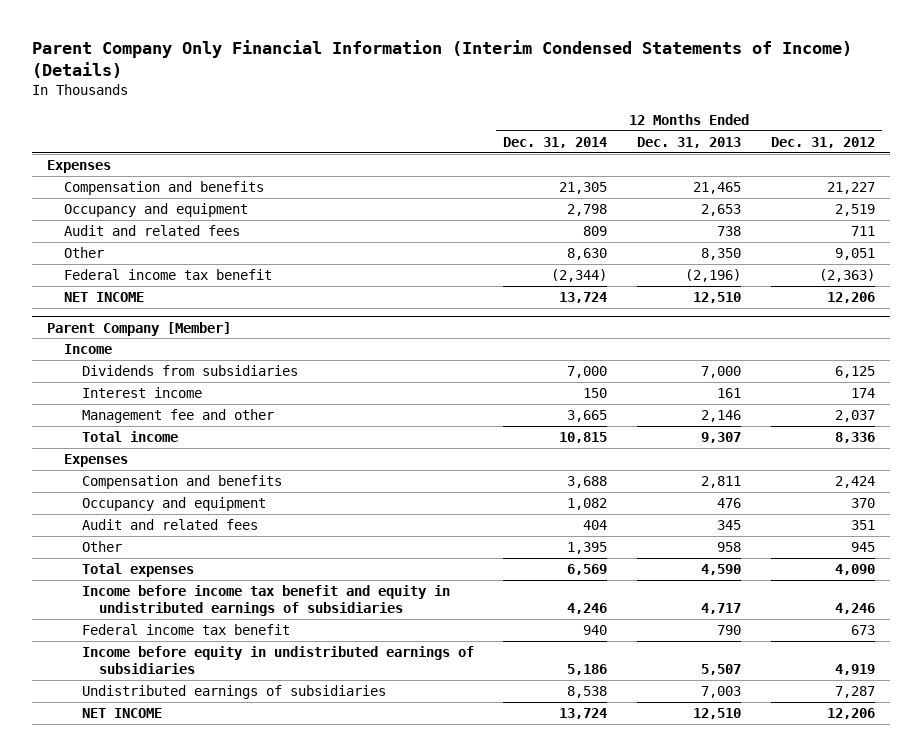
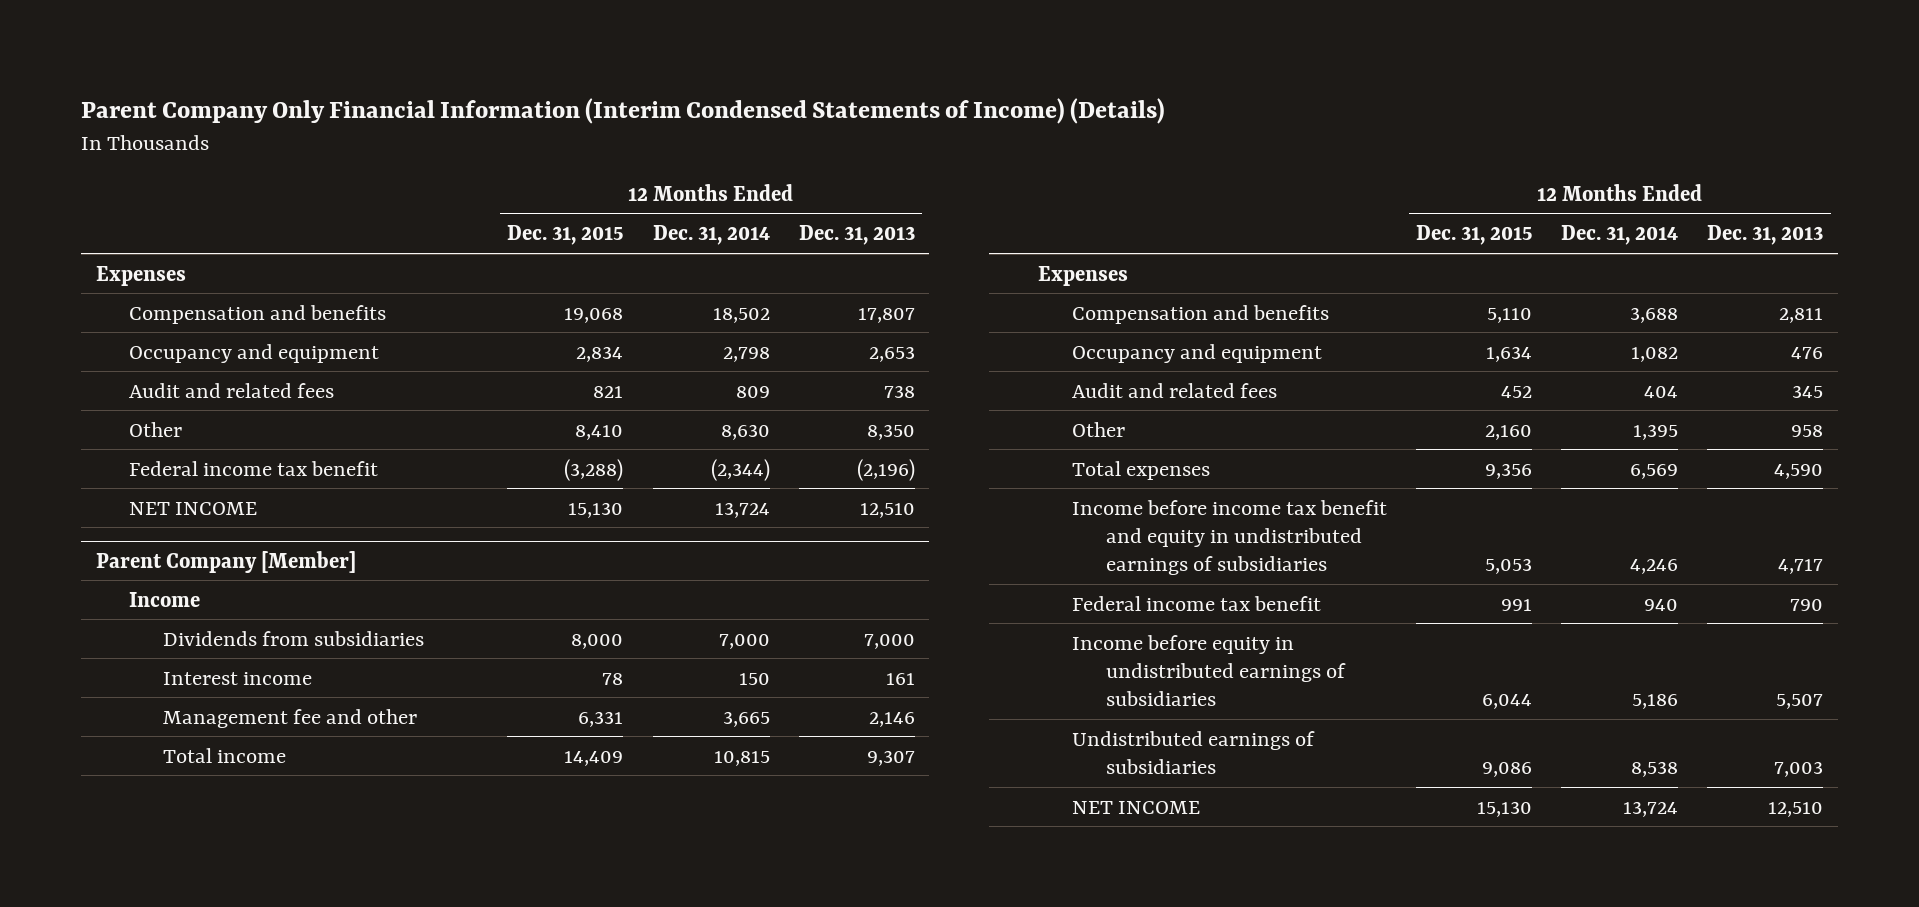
- | 12 Months Ended Dec. 31, 2014 | 12 Months Ended Dec. 31, 2013 | 12 Months Ended Dec. 31, 2012
+ | 12 Months Ended Dec. 31, 2015 | 12 Months Ended Dec. 31, 2014 | 12 Months Ended Dec. 31, 2013
- Compensation and benefits | 21,305 | 21,465 | 21,227
+ Compensation and benefits | 19,068 | 18,502 | 17,807

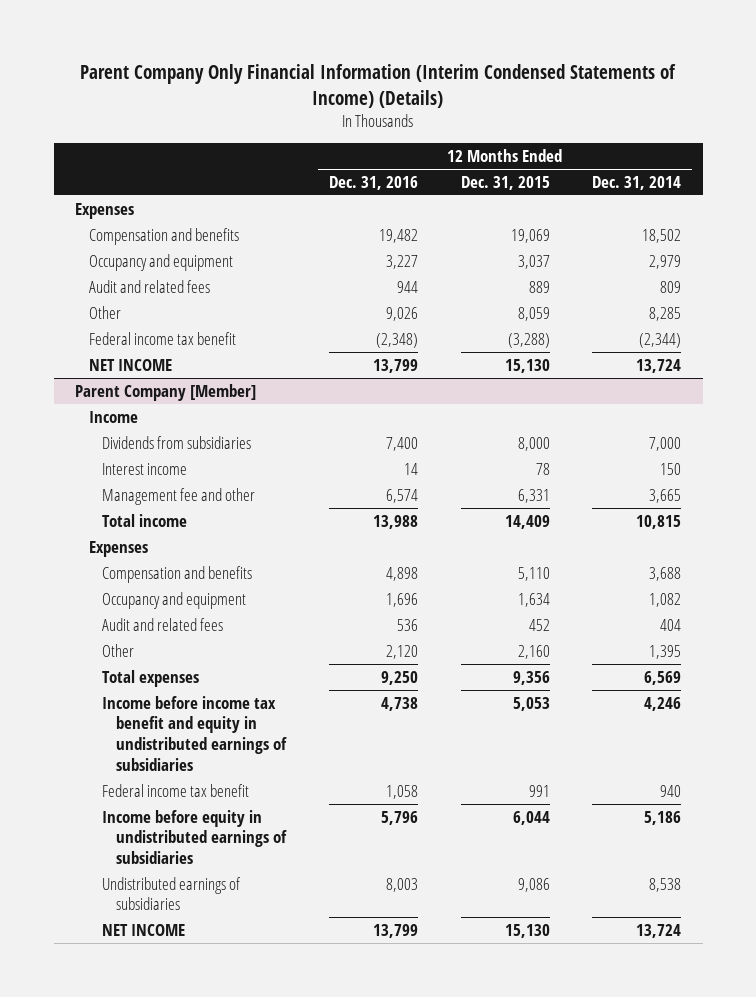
- | 12 Months Ended Dec. 31, 2015 | 12 Months Ended Dec. 31, 2014 | 12 Months Ended Dec. 31, 2013
+ | 12 Months Ended Dec. 31, 2016 | 12 Months Ended Dec. 31, 2015 | 12 Months Ended Dec. 31, 2014
- Compensation and benefits | 19,068 | 18,502 | 17,807
- Occupancy and equipment | 2,834 | 2,798 | 2,653
- Audit and related fees | 821 | 809 | 738
- Other | 8,410 | 8,630 | 8,350
+ Compensation and benefits | 19,482 | 19,069 | 18,502
+ Occupancy and equipment | 3,227 | 3,037 | 2,979
+ Audit and related fees | 944 | 889 | 809
+ Other | 9,026 | 8,059 | 8,285

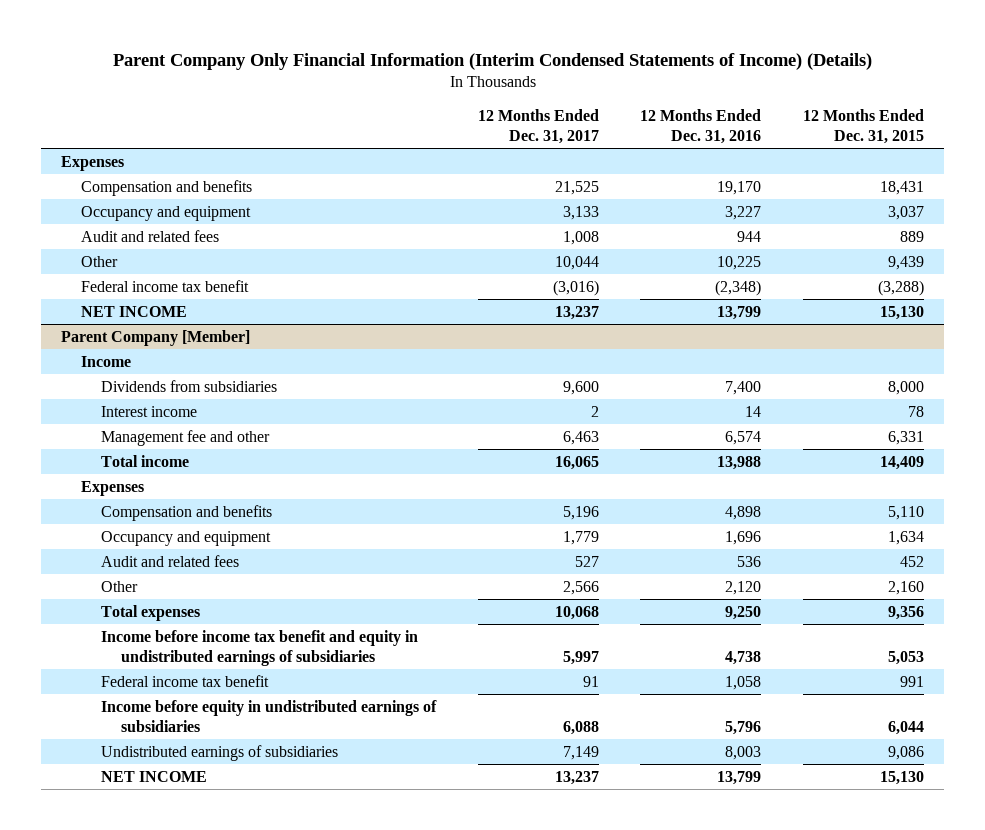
- | 12 Months Ended Dec. 31, 2016 | 12 Months Ended Dec. 31, 2015 | 12 Months Ended Dec. 31, 2014
+ | 12 Months Ended Dec. 31, 2017 | 12 Months Ended Dec. 31, 2016 | 12 Months Ended Dec. 31, 2015
- Compensation and benefits | 19,482 | 19,069 | 18,502
+ Compensation and benefits | 21,525 | 19,170 | 18,431
- Other | 9,026 | 8,059 | 8,285
+ Other | 10,044 | 10,225 | 9,439

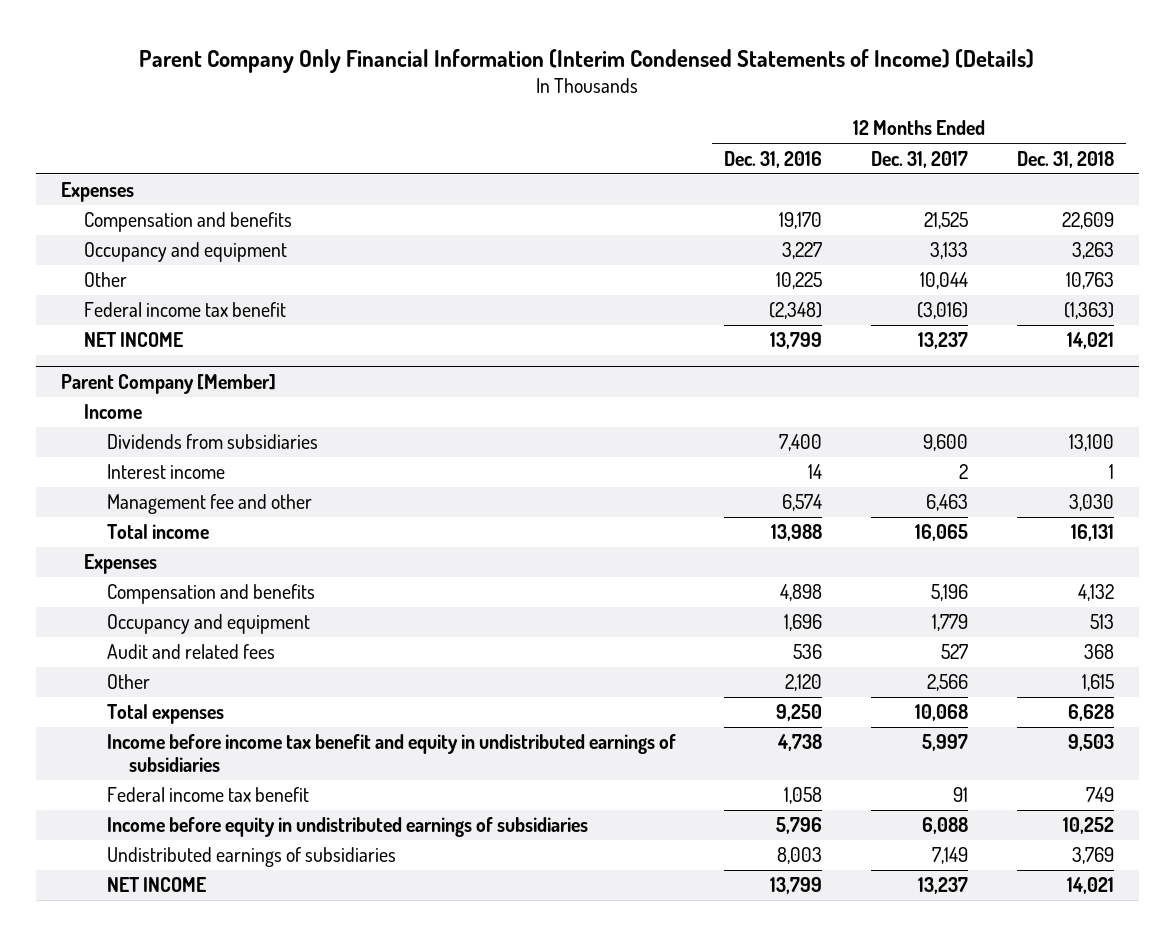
- | 12 Months Ended Dec. 31, 2017 | 12 Months Ended Dec. 31, 2016 | 12 Months Ended Dec. 31, 2015
+ | 12 Months Ended Dec. 31, 2016 | 12 Months Ended Dec. 31, 2017 | 12 Months Ended Dec. 31, 2018
- Audit and related fees | 1,008 | 944 | 889

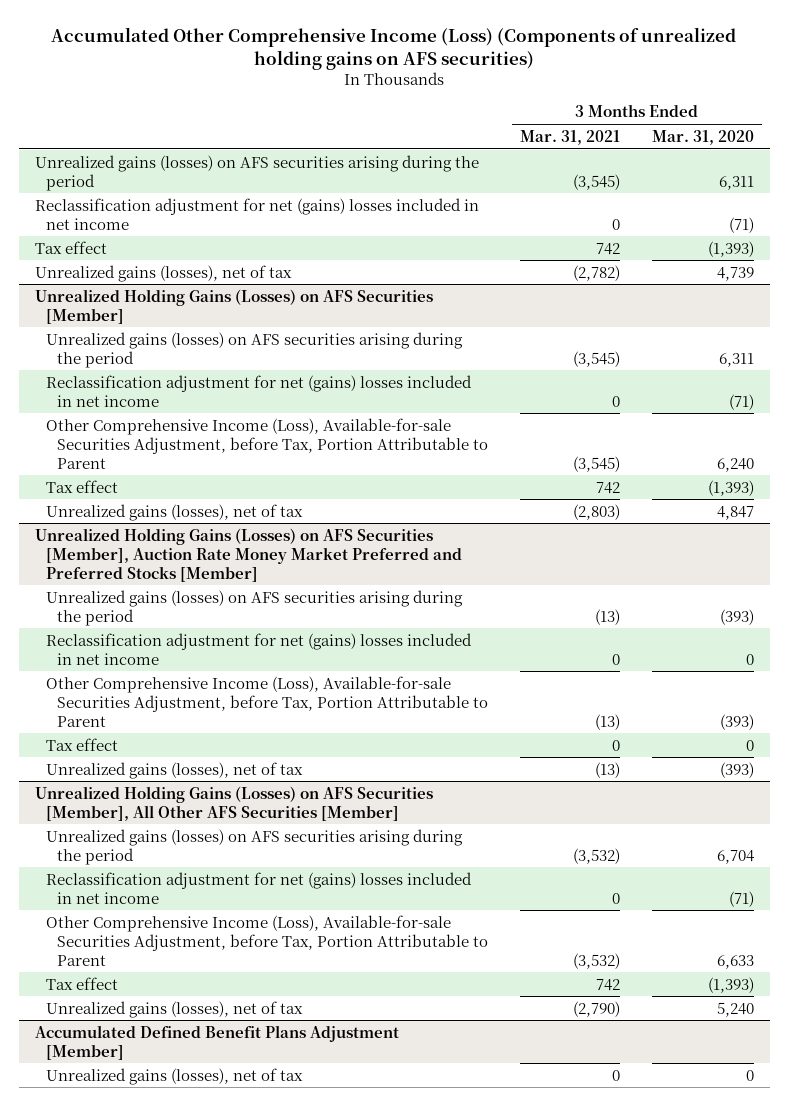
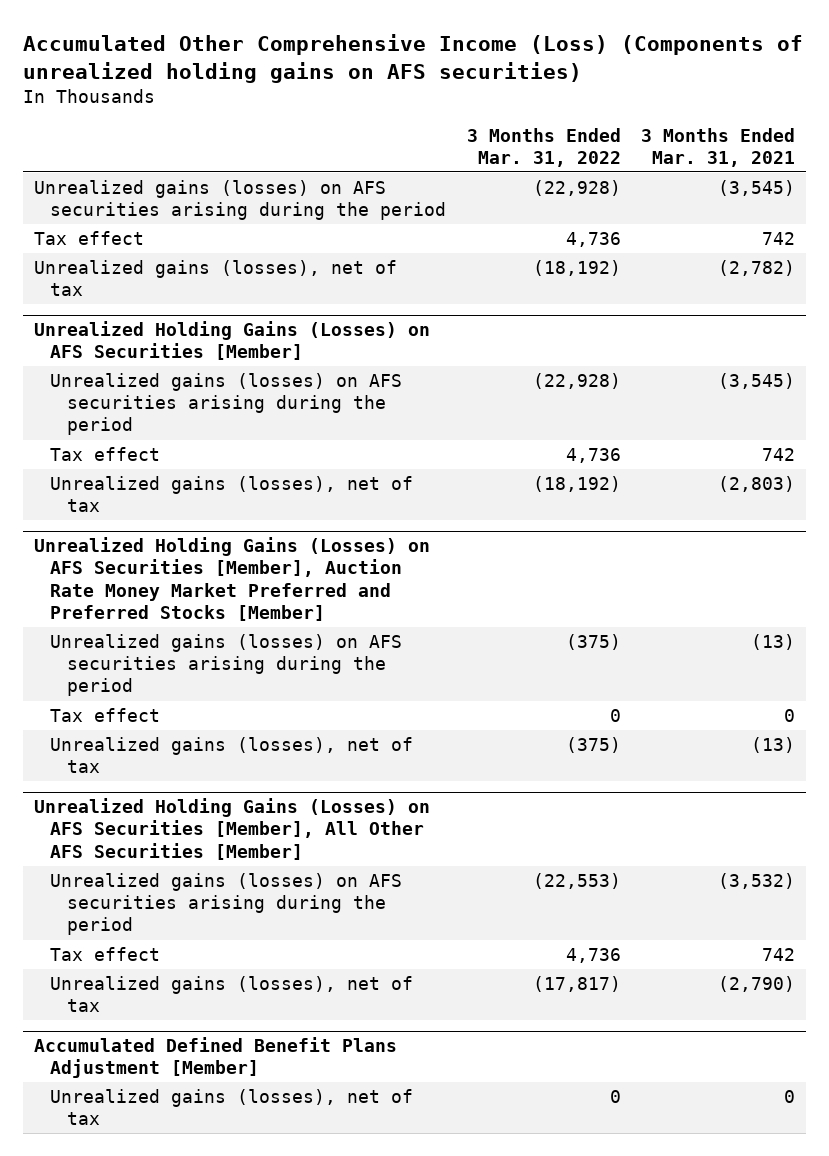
- | 3 Months Ended Mar. 31, 2021 | 3 Months Ended Mar. 31, 2020
+ | 3 Months Ended Mar. 31, 2022 | 3 Months Ended Mar. 31, 2021
- Reclassification adjustment for net (gains) losses included in net income | 0 | (71)
@ Unrealized Holding Gains (Losses) on AFS Securities [Member]
- Reclassification adjustment for net (gains) losses included in net income | 0 | (71)
- Other Comprehensive Income (Loss), Available-for-sale Securities Adjustment, before Tax, Portion Attributable to Parent | (3,545) | 6,240
@ Unrealized Holding Gains (Losses) on AFS Securities [Member], Auction Rate Money Market Preferred and Preferred Stocks [Member]
- Reclassification adjustment for net (gains) losses included in net income | 0 | 0
- Other Comprehensive Income (Loss), Available-for-sale Securities Adjustment, before Tax, Portion Attributable to Parent | (13) | (393)
@ Unrealized Holding Gains (Losses) on AFS Securities [Member], All Other AFS Securities [Member]
- Reclassification adjustment for net (gains) losses included in net income | 0 | (71)
- Other Comprehensive Income (Loss), Available-for-sale Securities Adjustment, before Tax, Portion Attributable to Parent | (3,532) | 6,633

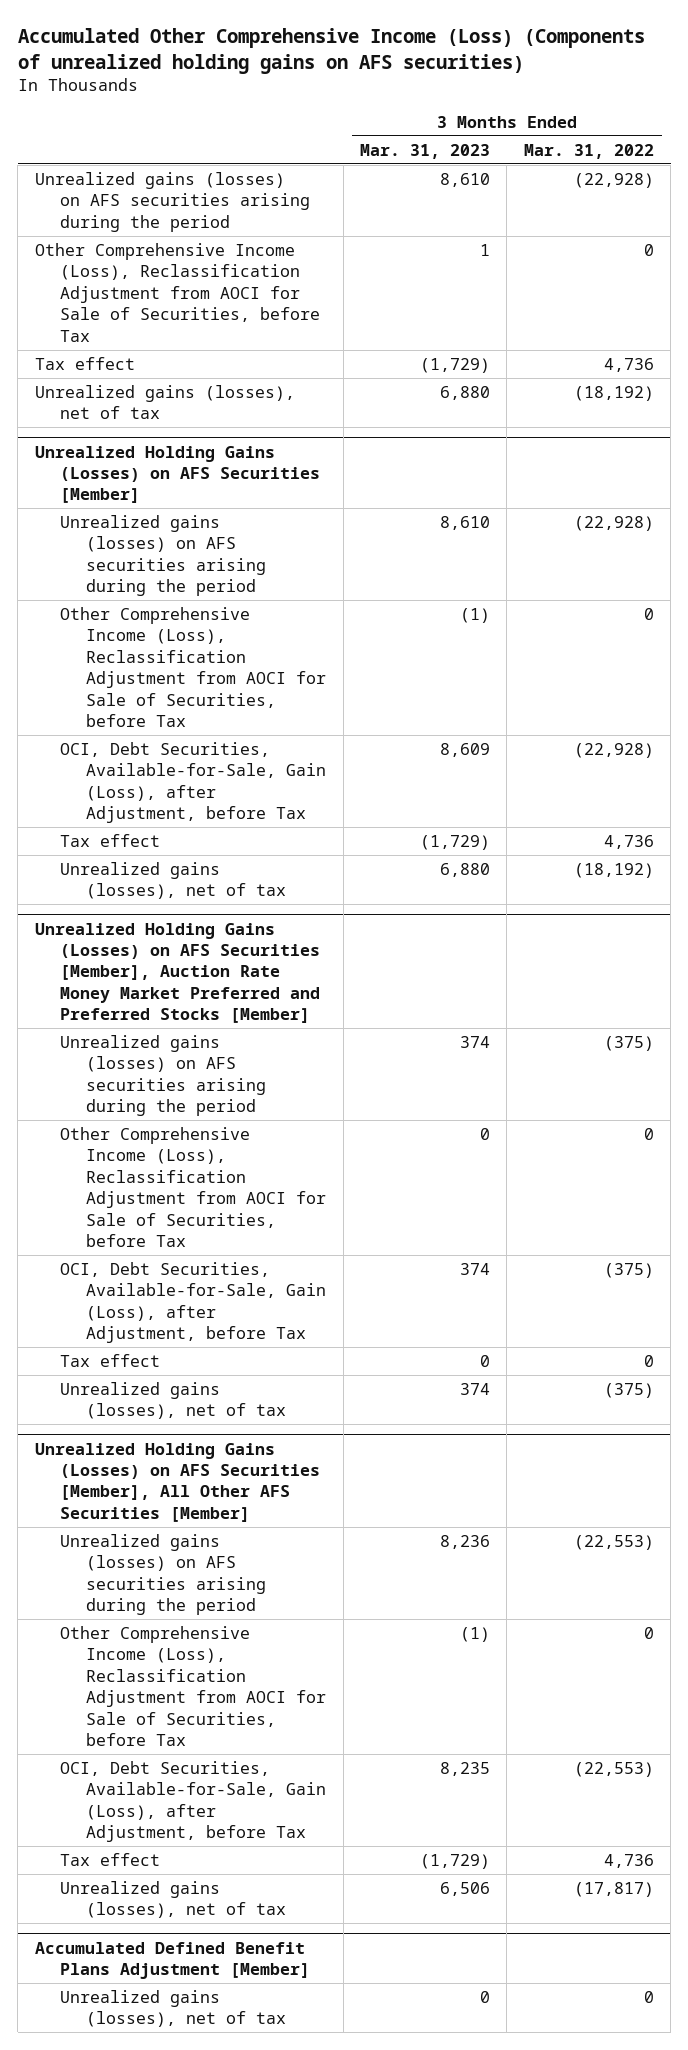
- | 3 Months Ended Mar. 31, 2022 | 3 Months Ended Mar. 31, 2021
+ | 3 Months Ended Mar. 31, 2023 | 3 Months Ended Mar. 31, 2022
+ Other Comprehensive Income (Loss), Reclassification Adjustment from AOCI for Sale of Securities, before Tax | 1 | 0
@ Unrealized Holding Gains (Losses) on AFS Securities [Member]
+ Other Comprehensive Income (Loss), Reclassification Adjustment from AOCI for Sale of Securities, before Tax | (1) | 0
+ OCI, Debt Securities, Available-for-Sale, Gain (Loss), after Adjustment, before Tax | 8,609 | (22,928)
@ Unrealized Holding Gains (Losses) on AFS Securities [Member], Auction Rate Money Market Preferred and Preferred Stocks [Member]
+ Other Comprehensive Income (Loss), Reclassification Adjustment from AOCI for Sale of Securities, before Tax | 0 | 0
+ OCI, Debt Securities, Available-for-Sale, Gain (Loss), after Adjustment, before Tax | 374 | (375)
@ Unrealized Holding Gains (Losses) on AFS Securities [Member], All Other AFS Securities [Member]
+ Other Comprehensive Income (Loss), Reclassification Adjustment from AOCI for Sale of Securities, before Tax | (1) | 0
+ OCI, Debt Securities, Available-for-Sale, Gain (Loss), after Adjustment, before Tax | 8,235 | (22,553)

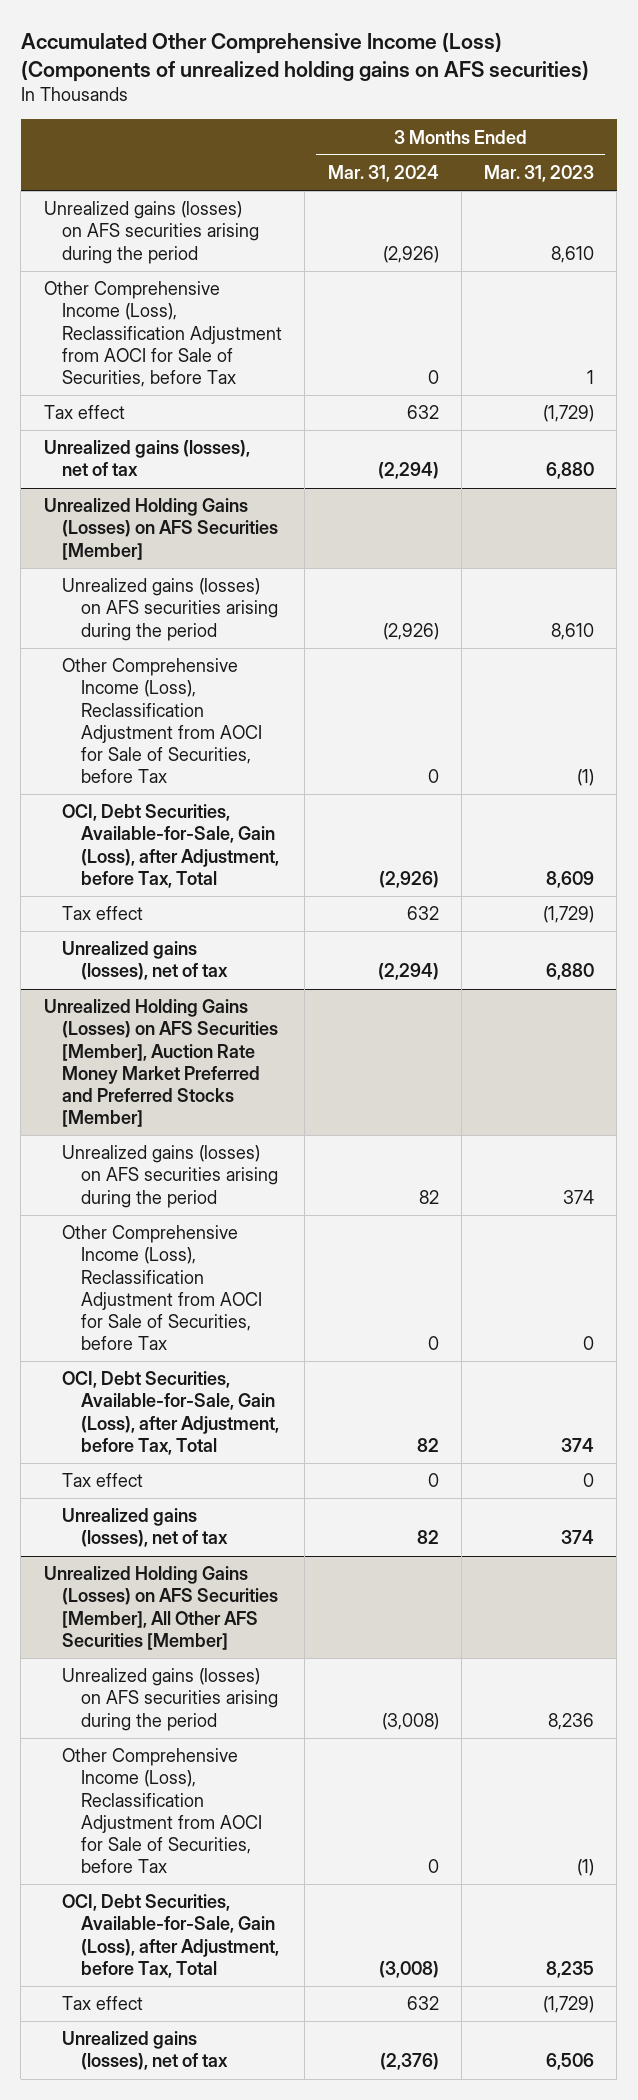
- | 3 Months Ended Mar. 31, 2023 | 3 Months Ended Mar. 31, 2022
+ | 3 Months Ended Mar. 31, 2024 | 3 Months Ended Mar. 31, 2023
@ Unrealized Holding Gains (Losses) on AFS Securities [Member]
- OCI, Debt Securities, Available-for-Sale, Gain (Loss), after Adjustment, before Tax | 8,609 | (22,928)
+ OCI, Debt Securities, Available-for-Sale, Gain (Loss), after Adjustment, before Tax, Total | (2,926) | 8,609
@ Unrealized Holding Gains (Losses) on AFS Securities [Member], Auction Rate Money Market Preferred and Preferred Stocks [Member]
- OCI, Debt Securities, Available-for-Sale, Gain (Loss), after Adjustment, before Tax | 374 | (375)
+ OCI, Debt Securities, Available-for-Sale, Gain (Loss), after Adjustment, before Tax, Total | 82 | 374
@ Unrealized Holding Gains (Losses) on AFS Securities [Member], All Other AFS Securities [Member]
- OCI, Debt Securities, Available-for-Sale, Gain (Loss), after Adjustment, before Tax | 8,235 | (22,553)
+ OCI, Debt Securities, Available-for-Sale, Gain (Loss), after Adjustment, before Tax, Total | (3,008) | 8,235
- Accumulated Defined Benefit Plans Adjustment [Member]
- Unrealized gains (losses), net of tax | 0 | 0

